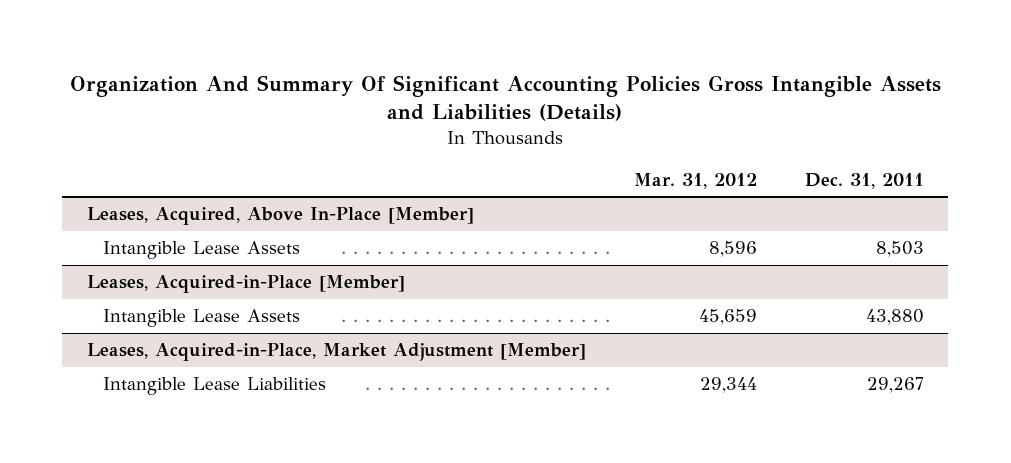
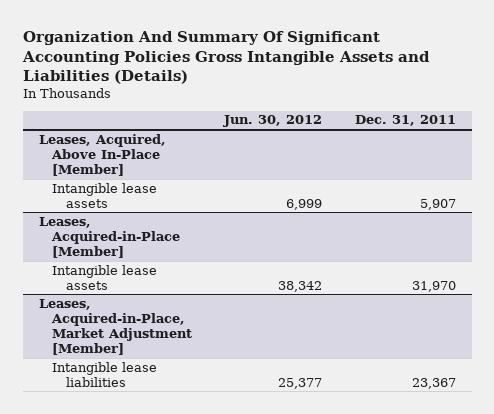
- | Mar. 31, 2012 | Dec. 31, 2011
+ | Jun. 30, 2012 | Dec. 31, 2011
@ Leases, Acquired, Above In-Place [Member]
- Intangible Lease Assets | 8,596 | 8,503
+ Intangible lease assets | 6,999 | 5,907
@ Leases, Acquired-in-Place [Member]
- Intangible Lease Assets | 45,659 | 43,880
+ Intangible lease assets | 38,342 | 31,970
@ Leases, Acquired-in-Place, Market Adjustment [Member]
- Intangible Lease Liabilities | 29,344 | 29,267
+ Intangible lease liabilities | 25,377 | 23,367

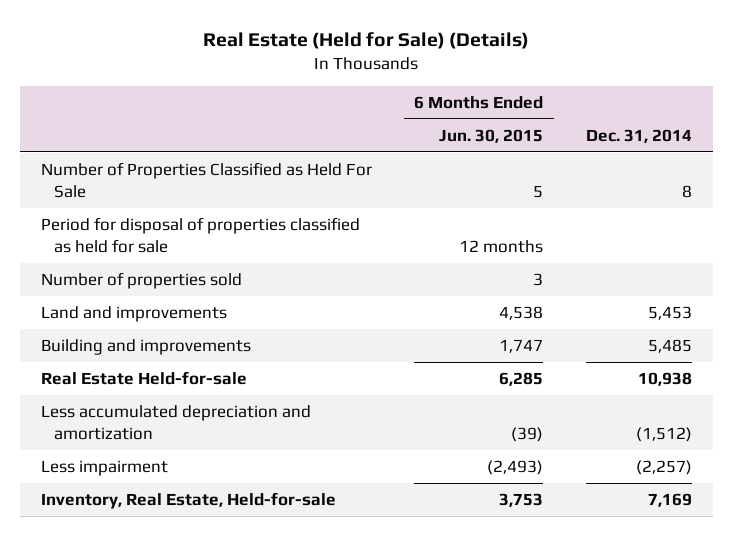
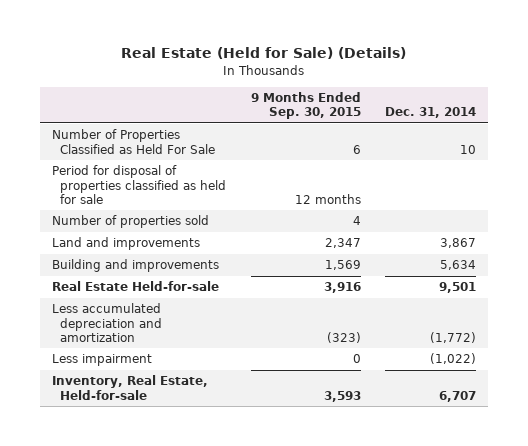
- | 6 Months Ended Jun. 30, 2015 | Dec. 31, 2014
+ | 9 Months Ended Sep. 30, 2015 | Dec. 31, 2014
- Number of Properties Classified as Held For Sale | 5 | 8
+ Number of Properties Classified as Held For Sale | 6 | 10
- Land and improvements | 4,538 | 5,453
- Building and improvements | 1,747 | 5,485
- Real Estate Held-for-sale | 6,285 | 10,938
- Less accumulated depreciation and amortization | (39) | (1,512)
- Less impairment | (2,493) | (2,257)
- Inventory, Real Estate, Held-for-sale | 3,753 | 7,169
+ Land and improvements | 2,347 | 3,867
+ Building and improvements | 1,569 | 5,634
+ Real Estate Held-for-sale | 3,916 | 9,501
+ Less accumulated depreciation and amortization | (323) | (1,772)
+ Less impairment | 0 | (1,022)
+ Inventory, Real Estate, Held-for-sale | 3,593 | 6,707

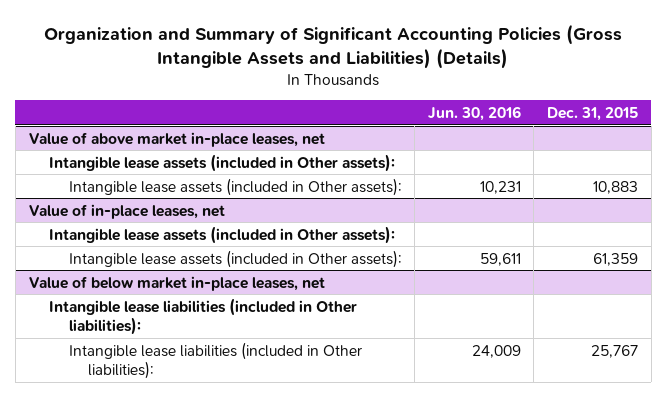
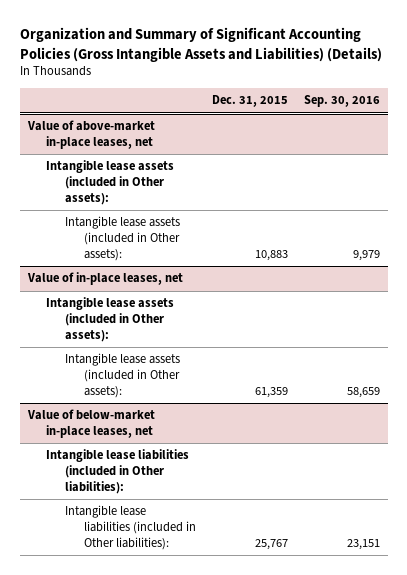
- | Jun. 30, 2016 | Dec. 31, 2015
+ | Dec. 31, 2015 | Sep. 30, 2016
- Value of above market in-place leases, net
+ Value of above-market in-place leases, net
- Value of below market in-place leases, net
+ Value of below-market in-place leases, net

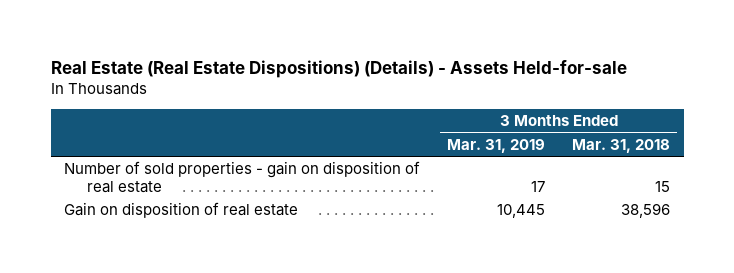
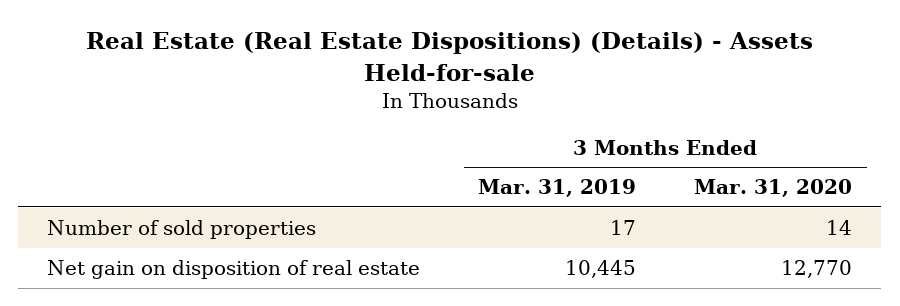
- | 3 Months Ended Mar. 31, 2019 | 3 Months Ended Mar. 31, 2018
+ | 3 Months Ended Mar. 31, 2019 | 3 Months Ended Mar. 31, 2020
- Number of sold properties - gain on disposition of real estate | 17 | 15
- Gain on disposition of real estate | 10,445 | 38,596
+ Number of sold properties | 17 | 14
+ Net gain on disposition of real estate | 10,445 | 12,770

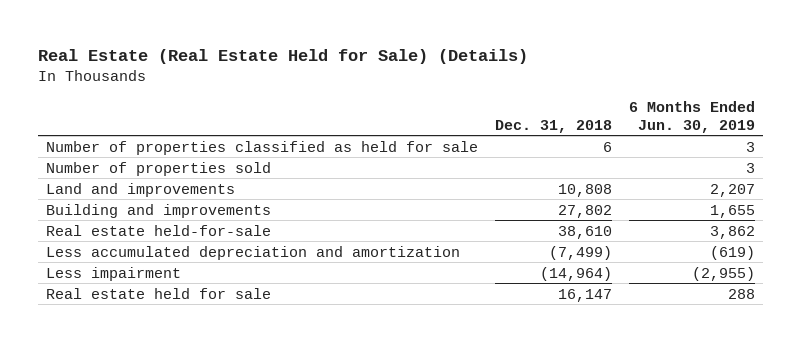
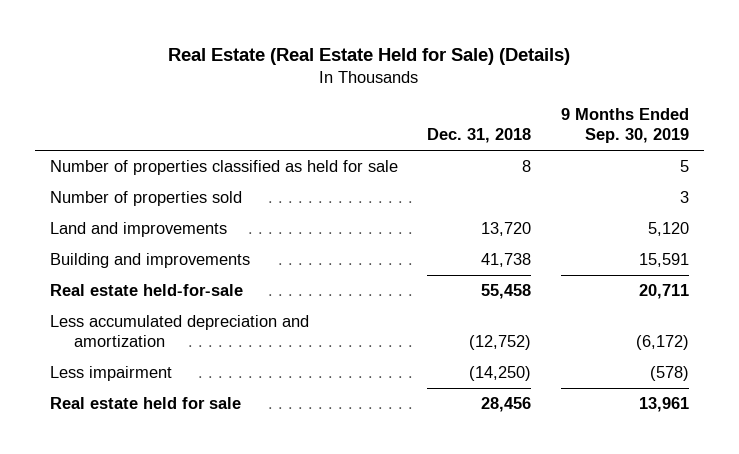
- | Dec. 31, 2018 | 6 Months Ended Jun. 30, 2019
+ | Dec. 31, 2018 | 9 Months Ended Sep. 30, 2019
- Number of properties classified as held for sale | 6 | 3
+ Number of properties classified as held for sale | 8 | 5
- Land and improvements | 10,808 | 2,207
- Building and improvements | 27,802 | 1,655
- Real estate held-for-sale | 38,610 | 3,862
- Less accumulated depreciation and amortization | (7,499) | (619)
- Less impairment | (14,964) | (2,955)
- Real estate held for sale | 16,147 | 288
+ Land and improvements | 13,720 | 5,120
+ Building and improvements | 41,738 | 15,591
+ Real estate held-for-sale | 55,458 | 20,711
+ Less accumulated depreciation and amortization | (12,752) | (6,172)
+ Less impairment | (14,250) | (578)
+ Real estate held for sale | 28,456 | 13,961

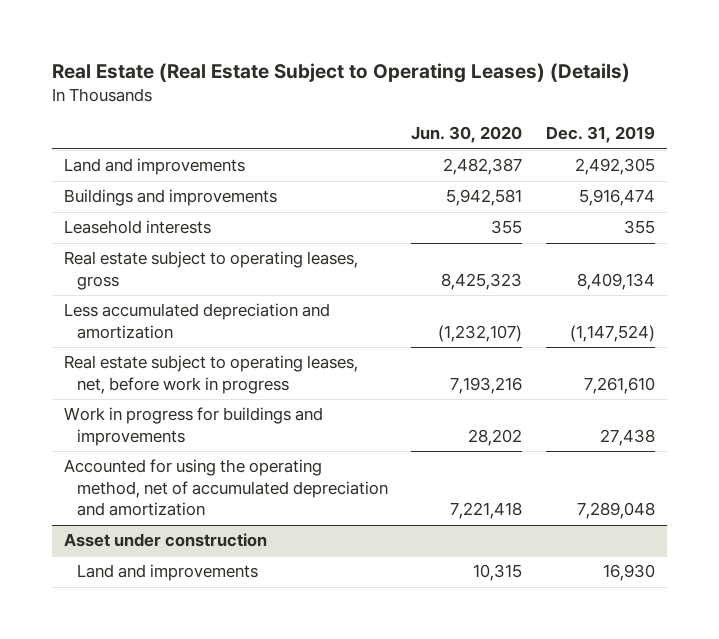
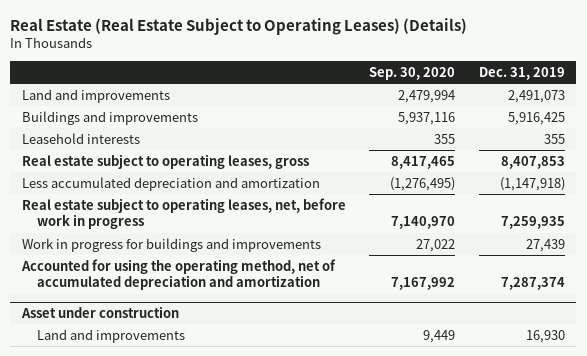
- | Jun. 30, 2020 | Dec. 31, 2019
+ | Sep. 30, 2020 | Dec. 31, 2019
- Land and improvements | 2,482,387 | 2,492,305
- Buildings and improvements | 5,942,581 | 5,916,474
+ Land and improvements | 2,479,994 | 2,491,073
+ Buildings and improvements | 5,937,116 | 5,916,425
- Real estate subject to operating leases, gross | 8,425,323 | 8,409,134
- Less accumulated depreciation and amortization | (1,232,107) | (1,147,524)
- Real estate subject to operating leases, net, before work in progress | 7,193,216 | 7,261,610
- Work in progress for buildings and improvements | 28,202 | 27,438
- Accounted for using the operating method, net of accumulated depreciation and amortization | 7,221,418 | 7,289,048
+ Real estate subject to operating leases, gross | 8,417,465 | 8,407,853
+ Less accumulated depreciation and amortization | (1,276,495) | (1,147,918)
+ Real estate subject to operating leases, net, before work in progress | 7,140,970 | 7,259,935
+ Work in progress for buildings and improvements | 27,022 | 27,439
+ Accounted for using the operating method, net of accumulated depreciation and amortization | 7,167,992 | 7,287,374

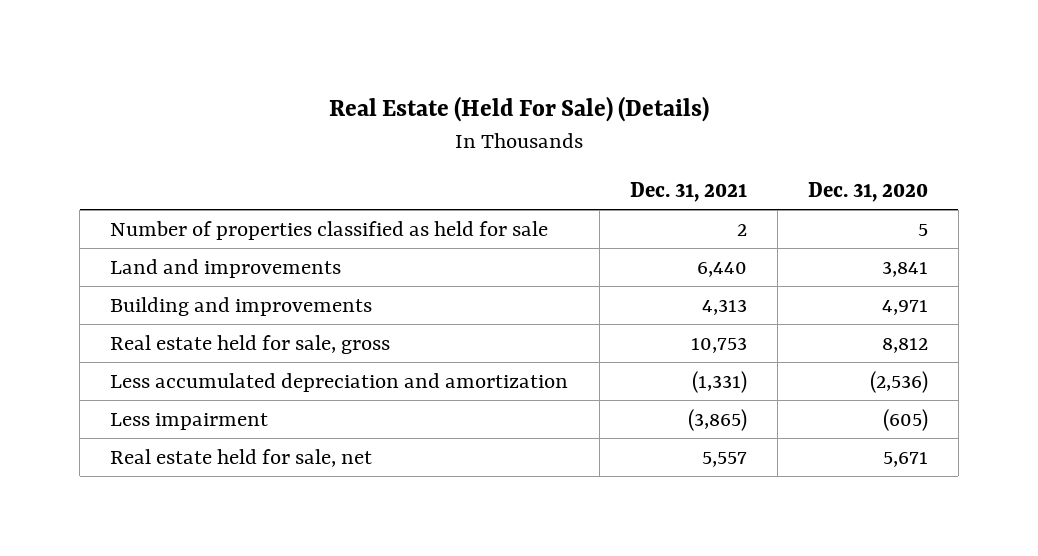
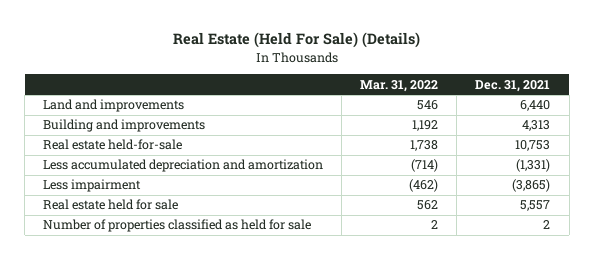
- | Dec. 31, 2021 | Dec. 31, 2020
+ | Mar. 31, 2022 | Dec. 31, 2021
- Real estate held for sale, gross | 10,753 | 8,812
+ Real estate held-for-sale | 1,738 | 10,753
- Real estate held for sale, net | 5,557 | 5,671
+ Real estate held for sale | 562 | 5,557
moved down: Number of properties classified as held for sale | 2 | 2

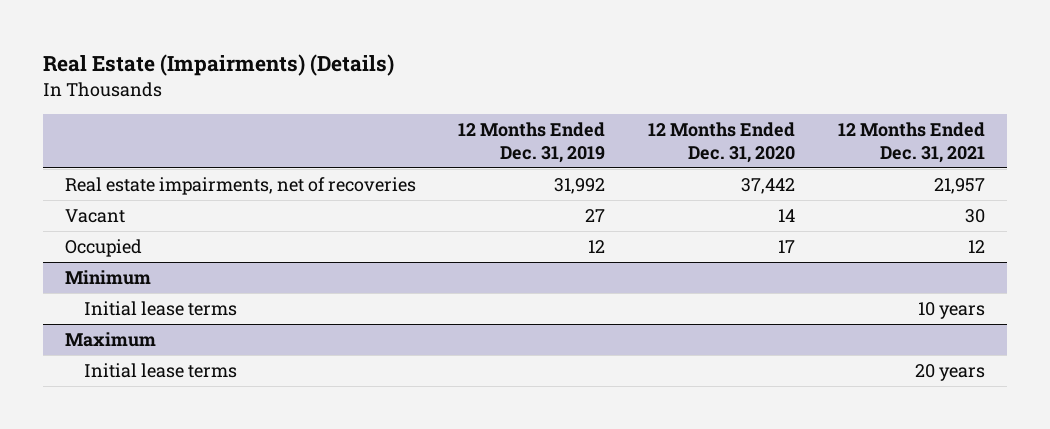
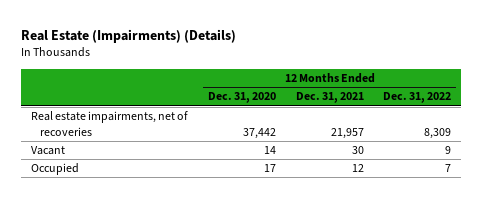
- | 12 Months Ended Dec. 31, 2019 | 12 Months Ended Dec. 31, 2020 | 12 Months Ended Dec. 31, 2021
+ | 12 Months Ended Dec. 31, 2020 | 12 Months Ended Dec. 31, 2021 | 12 Months Ended Dec. 31, 2022
- Minimum
- Initial lease terms | | | 10 years
- Maximum
- Initial lease terms | | | 20 years

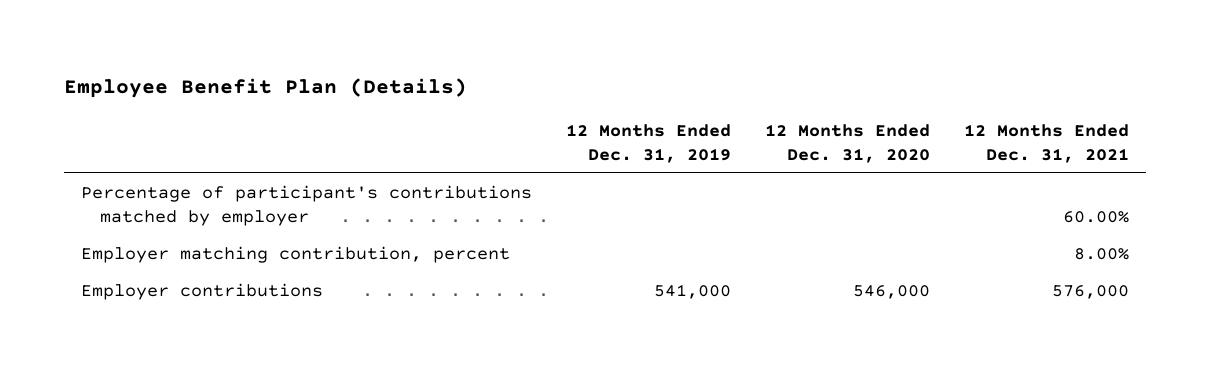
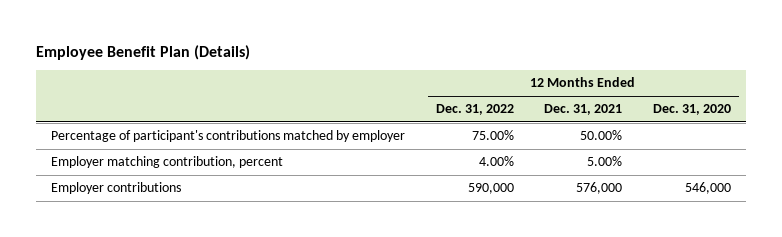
- | 12 Months Ended Dec. 31, 2019 | 12 Months Ended Dec. 31, 2020 | 12 Months Ended Dec. 31, 2021
+ | 12 Months Ended Dec. 31, 2022 | 12 Months Ended Dec. 31, 2021 | 12 Months Ended Dec. 31, 2020
- Percentage of participant's contributions matched by employer | | | 60.00%
- Employer matching contribution, percent | | | 8.00%
+ Percentage of participant's contributions matched by employer | 75.00% | 50.00% |
+ Employer matching contribution, percent | 4.00% | 5.00% |

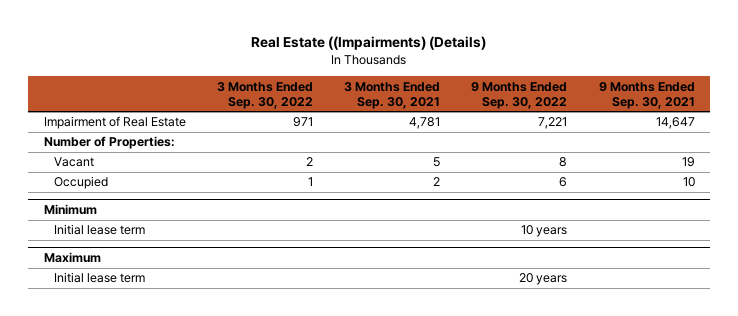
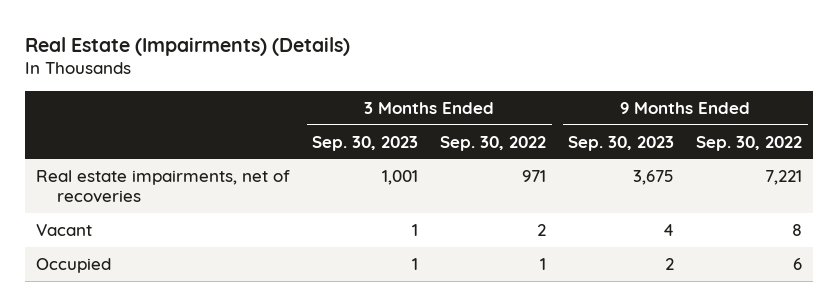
- Real Estate ((Impairments) (Details)
+ Real Estate (Impairments) (Details)
- | 3 Months Ended Sep. 30, 2022 | 3 Months Ended Sep. 30, 2021 | 9 Months Ended Sep. 30, 2022 | 9 Months Ended Sep. 30, 2021
+ | 3 Months Ended Sep. 30, 2023 | 3 Months Ended Sep. 30, 2022 | 9 Months Ended Sep. 30, 2023 | 9 Months Ended Sep. 30, 2022
- Impairment of Real Estate | 971 | 4,781 | 7,221 | 14,647
- Number of Properties:
+ Real estate impairments, net of recoveries | 1,001 | 971 | 3,675 | 7,221
- Minimum
- Initial lease term | | | 10 years |
- Maximum
- Initial lease term | | | 20 years |

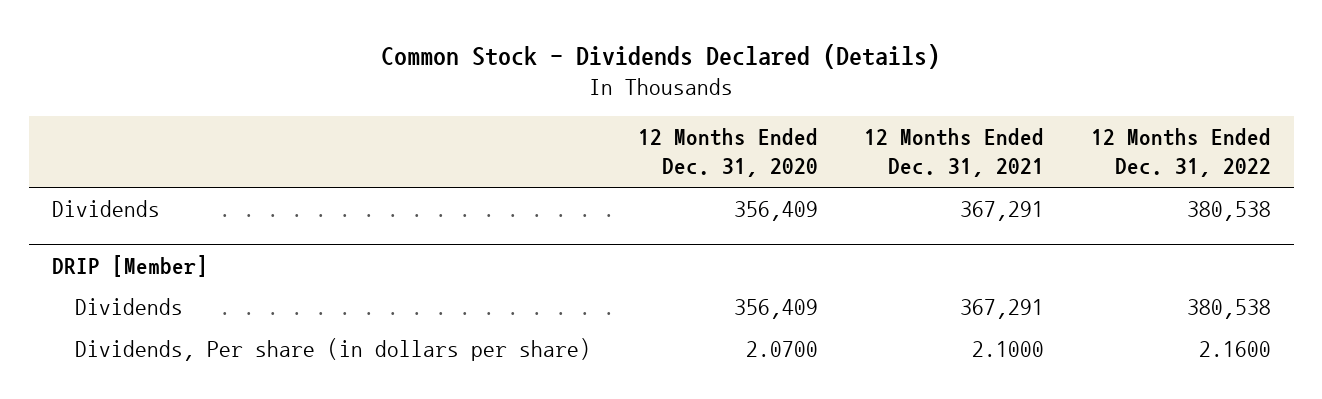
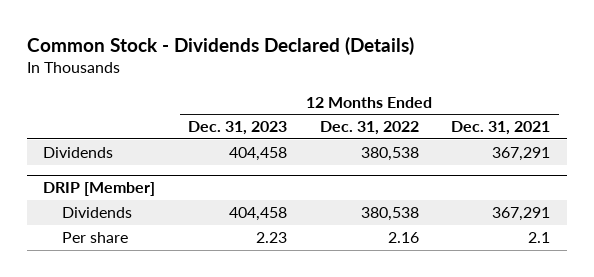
- | 12 Months Ended Dec. 31, 2020 | 12 Months Ended Dec. 31, 2021 | 12 Months Ended Dec. 31, 2022
+ | 12 Months Ended Dec. 31, 2023 | 12 Months Ended Dec. 31, 2022 | 12 Months Ended Dec. 31, 2021
@ DRIP [Member]
- Dividends, Per share (in dollars per share) | 2.0700 | 2.1000 | 2.1600
+ Per share | 2.23 | 2.16 | 2.1

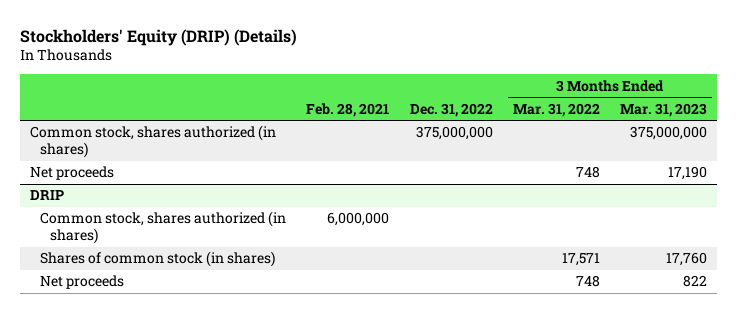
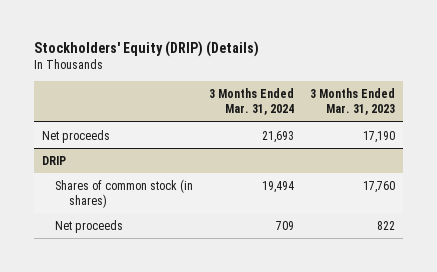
- | Feb. 28, 2021 | Dec. 31, 2022 | 3 Months Ended Mar. 31, 2022 | 3 Months Ended Mar. 31, 2023
+ | 3 Months Ended Mar. 31, 2024 | 3 Months Ended Mar. 31, 2023
- Common stock, shares authorized (in shares) | | 375,000,000 | | 375,000,000
@ DRIP
- Common stock, shares authorized (in shares) | 6,000,000 | | |

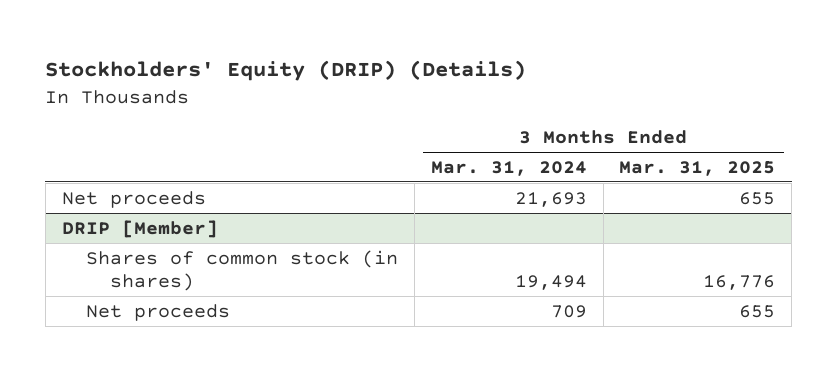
- | 3 Months Ended Mar. 31, 2024 | 3 Months Ended Mar. 31, 2023
+ | 3 Months Ended Mar. 31, 2024 | 3 Months Ended Mar. 31, 2025
- DRIP
+ DRIP [Member]

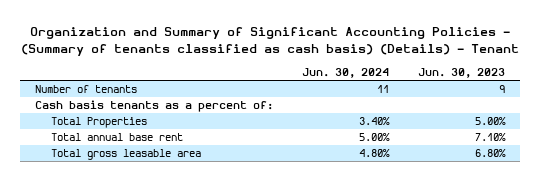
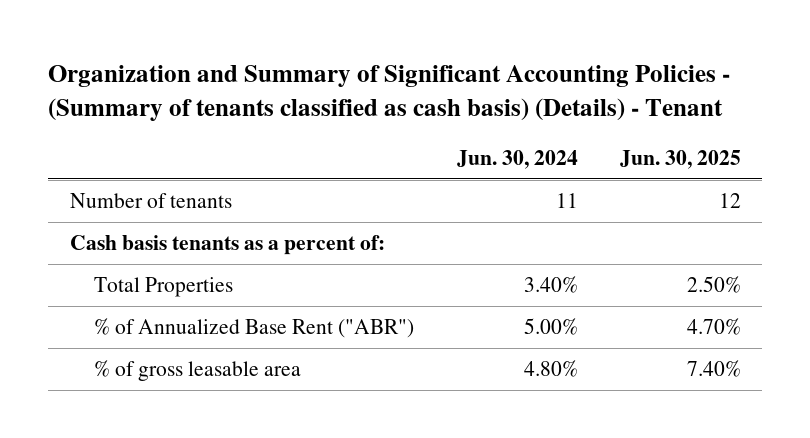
- | Jun. 30, 2024 | Jun. 30, 2023
+ | Jun. 30, 2024 | Jun. 30, 2025
- Total annual base rent | 5.00% | 7.10%
- Total gross leasable area | 4.80% | 6.80%
+ % of Annualized Base Rent ("ABR") | 5.00% | 4.70%
+ % of gross leasable area | 4.80% | 7.40%

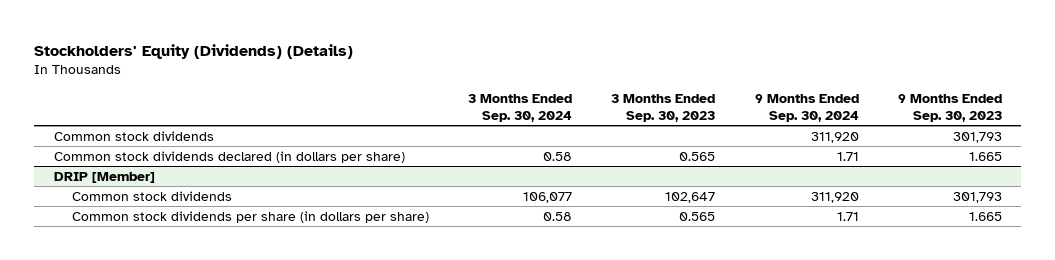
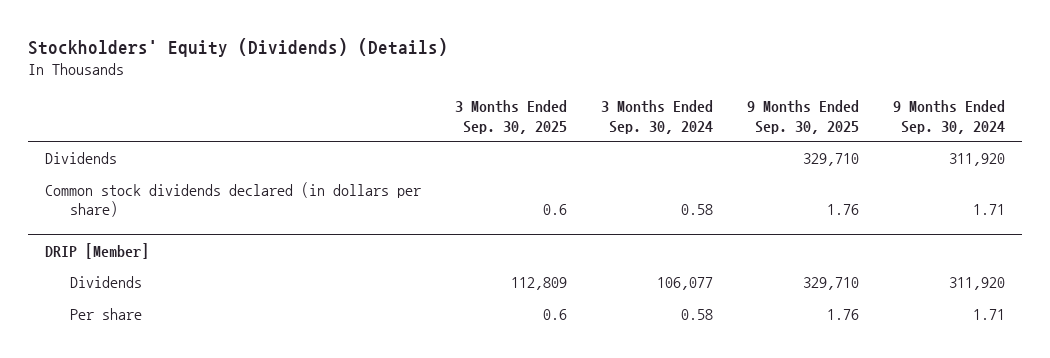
- | 3 Months Ended Sep. 30, 2024 | 3 Months Ended Sep. 30, 2023 | 9 Months Ended Sep. 30, 2024 | 9 Months Ended Sep. 30, 2023
+ | 3 Months Ended Sep. 30, 2025 | 3 Months Ended Sep. 30, 2024 | 9 Months Ended Sep. 30, 2025 | 9 Months Ended Sep. 30, 2024
- Common stock dividends | | | 311,920 | 301,793
+ Dividends | | | 329,710 | 311,920
@ DRIP [Member]
- Common stock dividends | 106,077 | 102,647 | 311,920 | 301,793
- Common stock dividends per share (in dollars per share) | 0.58 | 0.565 | 1.71 | 1.665
+ Dividends | 112,809 | 106,077 | 329,710 | 311,920
+ Per share | 0.6 | 0.58 | 1.76 | 1.71

